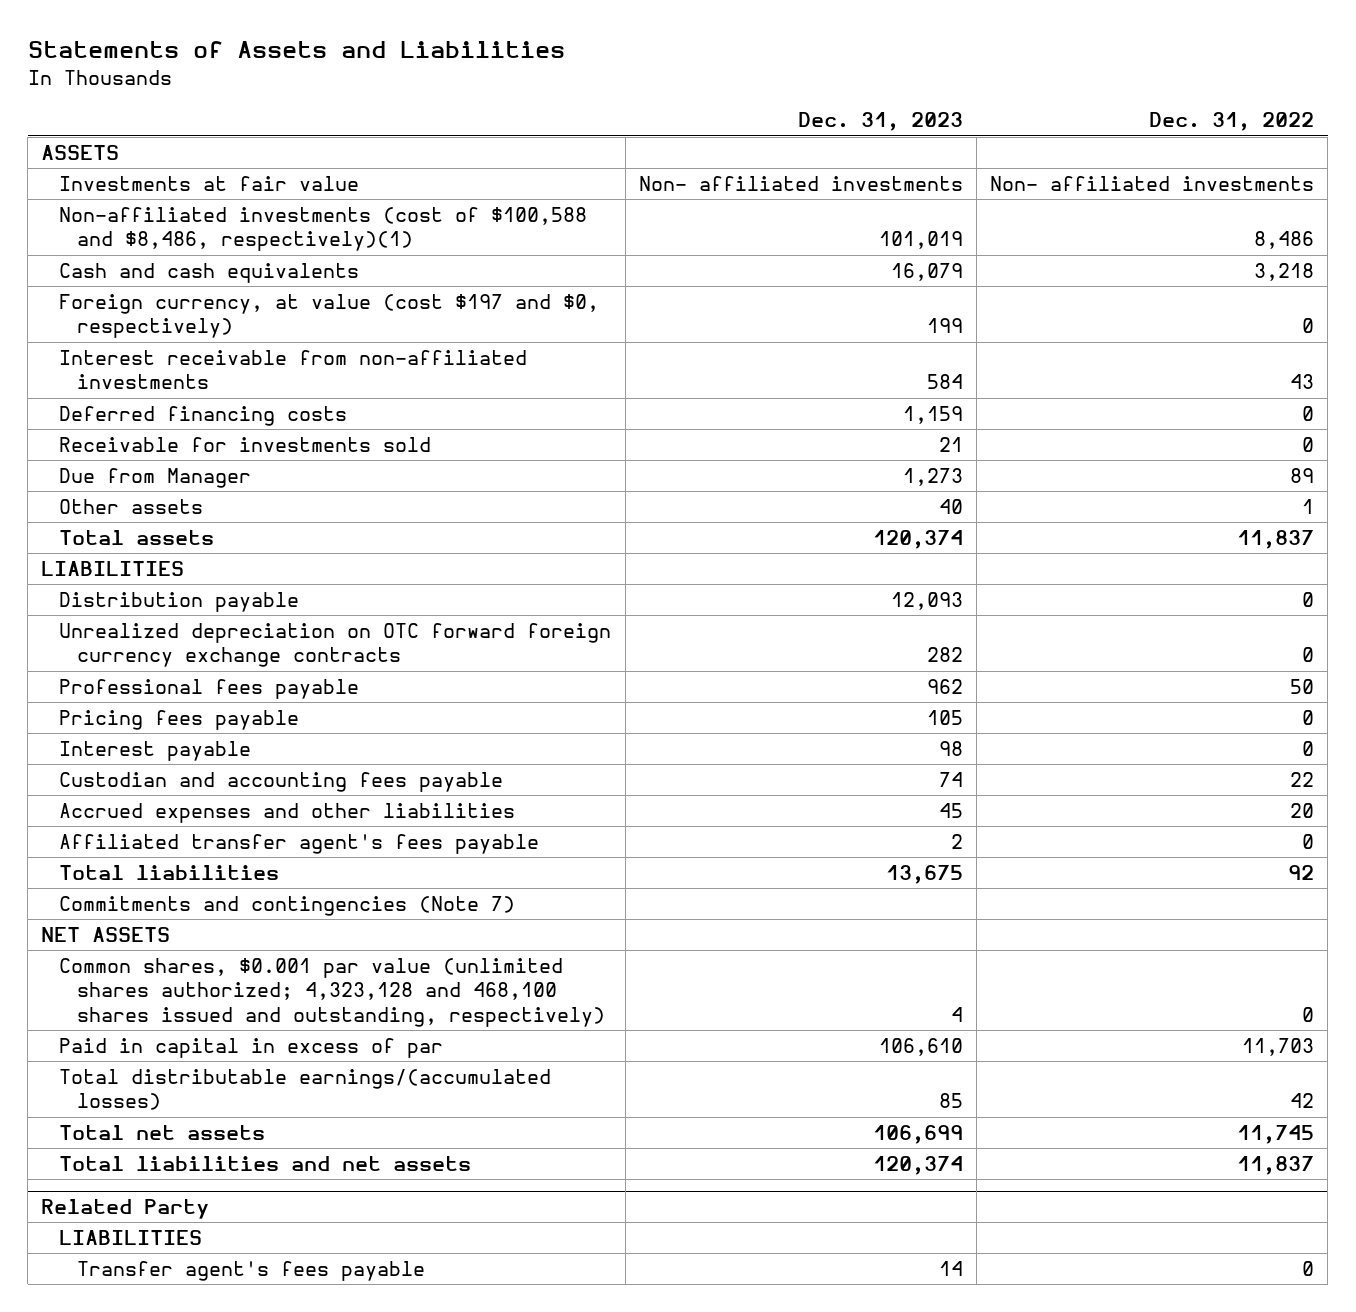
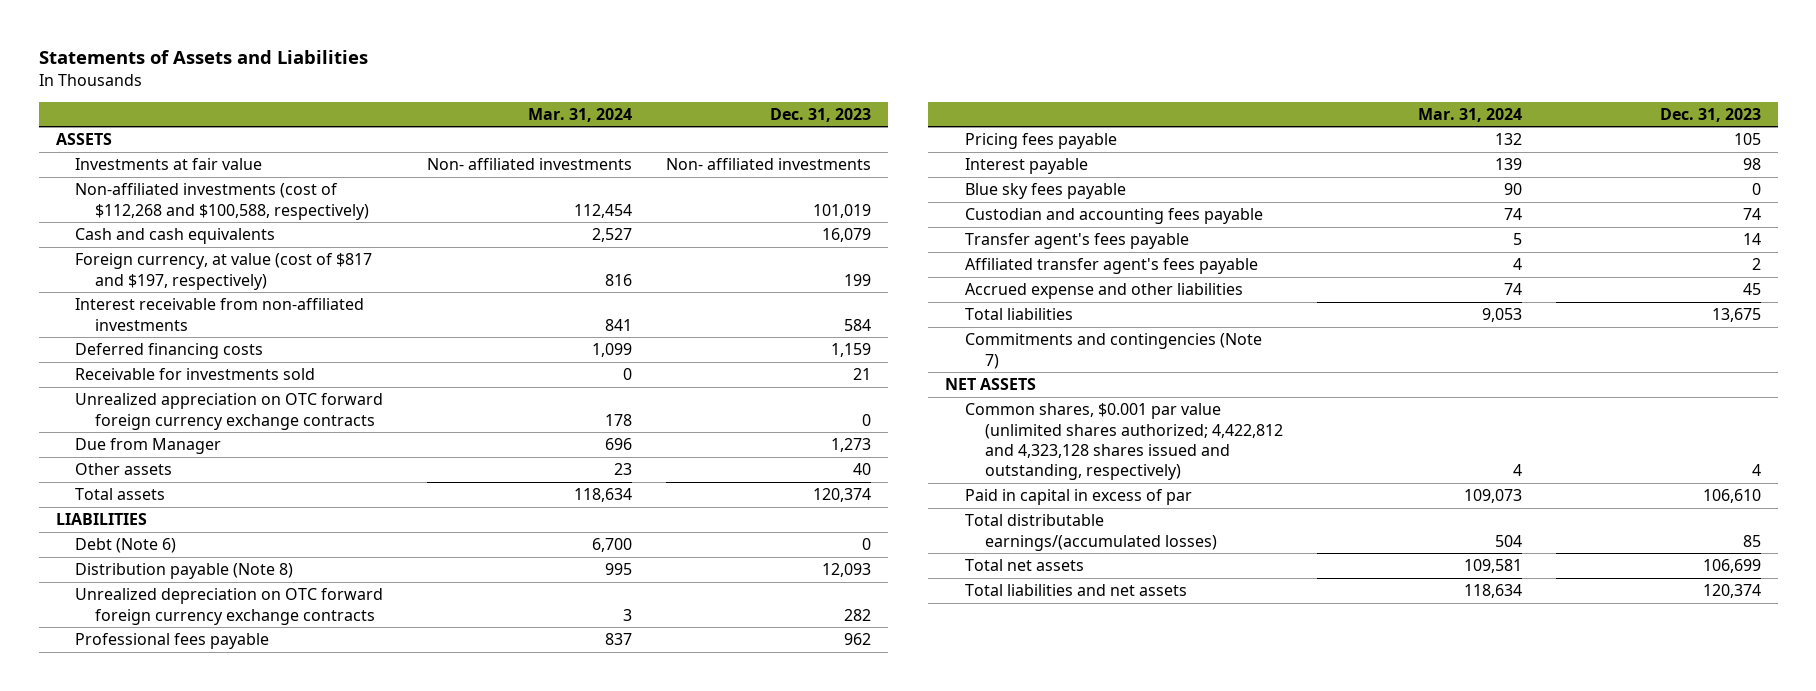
- | Dec. 31, 2023 | Dec. 31, 2022
+ | Mar. 31, 2024 | Dec. 31, 2023
- Non-affiliated investments (cost of $100,588 and $8,486, respectively)(1) | 101,019 | 8,486
+ Non-affiliated investments (cost of $112,268 and $100,588, respectively) | 112,454 | 101,019
- Foreign currency, at value (cost $197 and $0, respectively) | 199 | 0
+ Foreign currency, at value (cost of $817 and $197, respectively) | 816 | 199
+ Unrealized appreciation on OTC forward foreign currency exchange contracts | 178 | 0
- Distribution payable | 12,093 | 0
+ Debt (Note 6) | 6,700 | 0
+ Distribution payable (Note 8) | 995 | 12,093
+ Blue sky fees payable | 90 | 0
- Accrued expenses and other liabilities | 45 | 20
+ Transfer agent's fees payable | 5 | 14
+ Accrued expense and other liabilities | 74 | 45
- Common shares, $0.001 par value (unlimited shares authorized; 4,323,128 and 468,100 shares issued and outstanding, respectively) | 4 | 0
+ Common shares, $0.001 par value (unlimited shares authorized; 4,422,812 and 4,323,128 shares issued and outstanding, respectively) | 4 | 4
- Related Party
- LIABILITIES
- Transfer agent's fees payable | 14 | 0

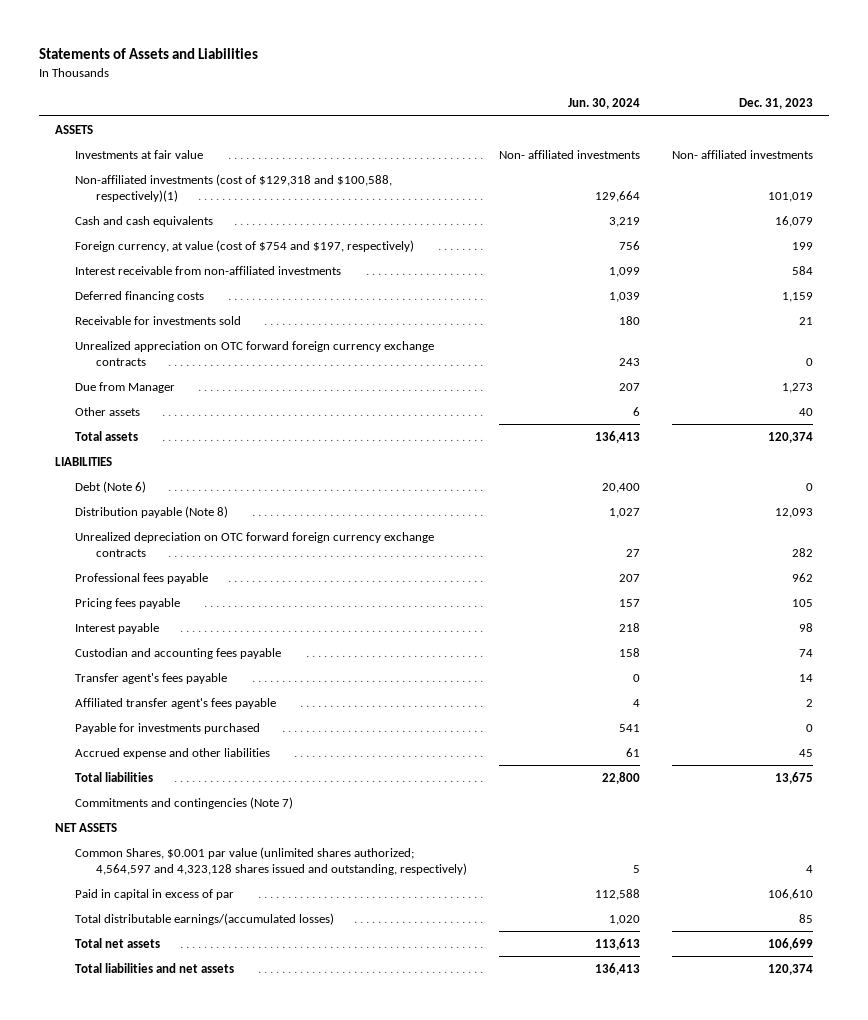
- | Mar. 31, 2024 | Dec. 31, 2023
+ | Jun. 30, 2024 | Dec. 31, 2023
- Non-affiliated investments (cost of $112,268 and $100,588, respectively) | 112,454 | 101,019
+ Non-affiliated investments (cost of $129,318 and $100,588, respectively)(1) | 129,664 | 101,019
- Foreign currency, at value (cost of $817 and $197, respectively) | 816 | 199
+ Foreign currency, at value (cost of $754 and $197, respectively) | 756 | 199
- Blue sky fees payable | 90 | 0
+ Payable for investments purchased | 541 | 0
- Common shares, $0.001 par value (unlimited shares authorized; 4,422,812 and 4,323,128 shares issued and outstanding, respectively) | 4 | 4
+ Common Shares, $0.001 par value (unlimited shares authorized; 4,564,597 and 4,323,128 shares issued and outstanding, respectively) | 5 | 4

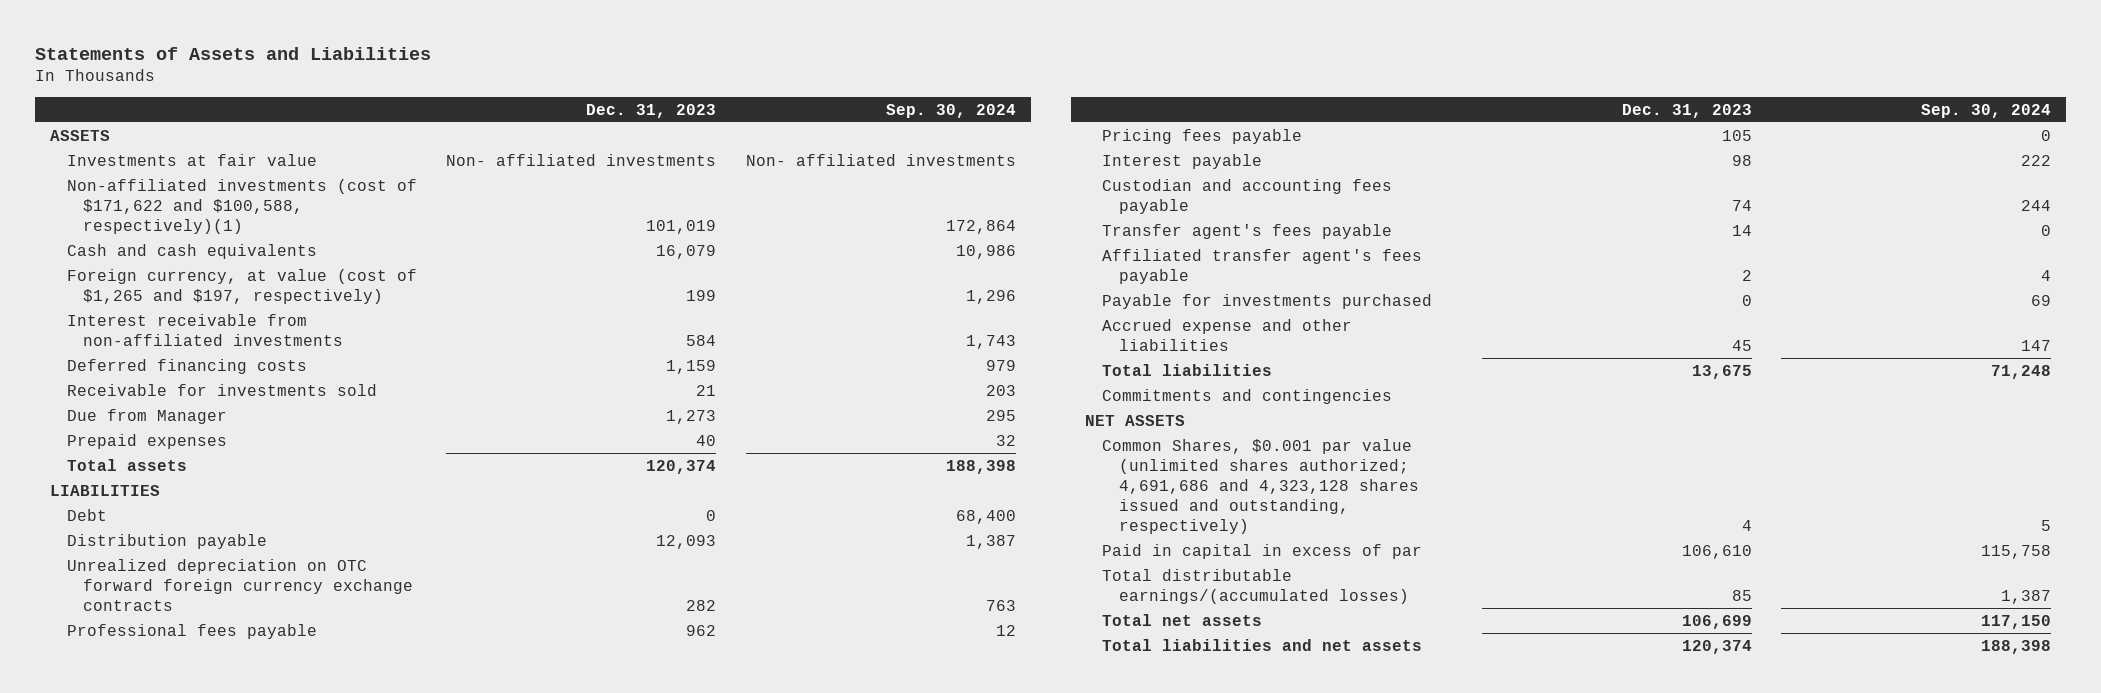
- | Jun. 30, 2024 | Dec. 31, 2023
+ | Dec. 31, 2023 | Sep. 30, 2024
- Non-affiliated investments (cost of $129,318 and $100,588, respectively)(1) | 129,664 | 101,019
+ Non-affiliated investments (cost of $171,622 and $100,588, respectively)(1) | 101,019 | 172,864
- Foreign currency, at value (cost of $754 and $197, respectively) | 756 | 199
+ Foreign currency, at value (cost of $1,265 and $197, respectively) | 199 | 1,296
- Unrealized appreciation on OTC forward foreign currency exchange contracts | 243 | 0
- Other assets | 6 | 40
+ Prepaid expenses | 40 | 32
- Debt (Note 6) | 20,400 | 0
- Distribution payable (Note 8) | 1,027 | 12,093
+ Debt | 0 | 68,400
+ Distribution payable | 12,093 | 1,387
- Commitments and contingencies (Note 7)
+ Commitments and contingencies
- Common Shares, $0.001 par value (unlimited shares authorized; 4,564,597 and 4,323,128 shares issued and outstanding, respectively) | 5 | 4
+ Common Shares, $0.001 par value (unlimited shares authorized; 4,691,686 and 4,323,128 shares issued and outstanding, respectively) | 4 | 5

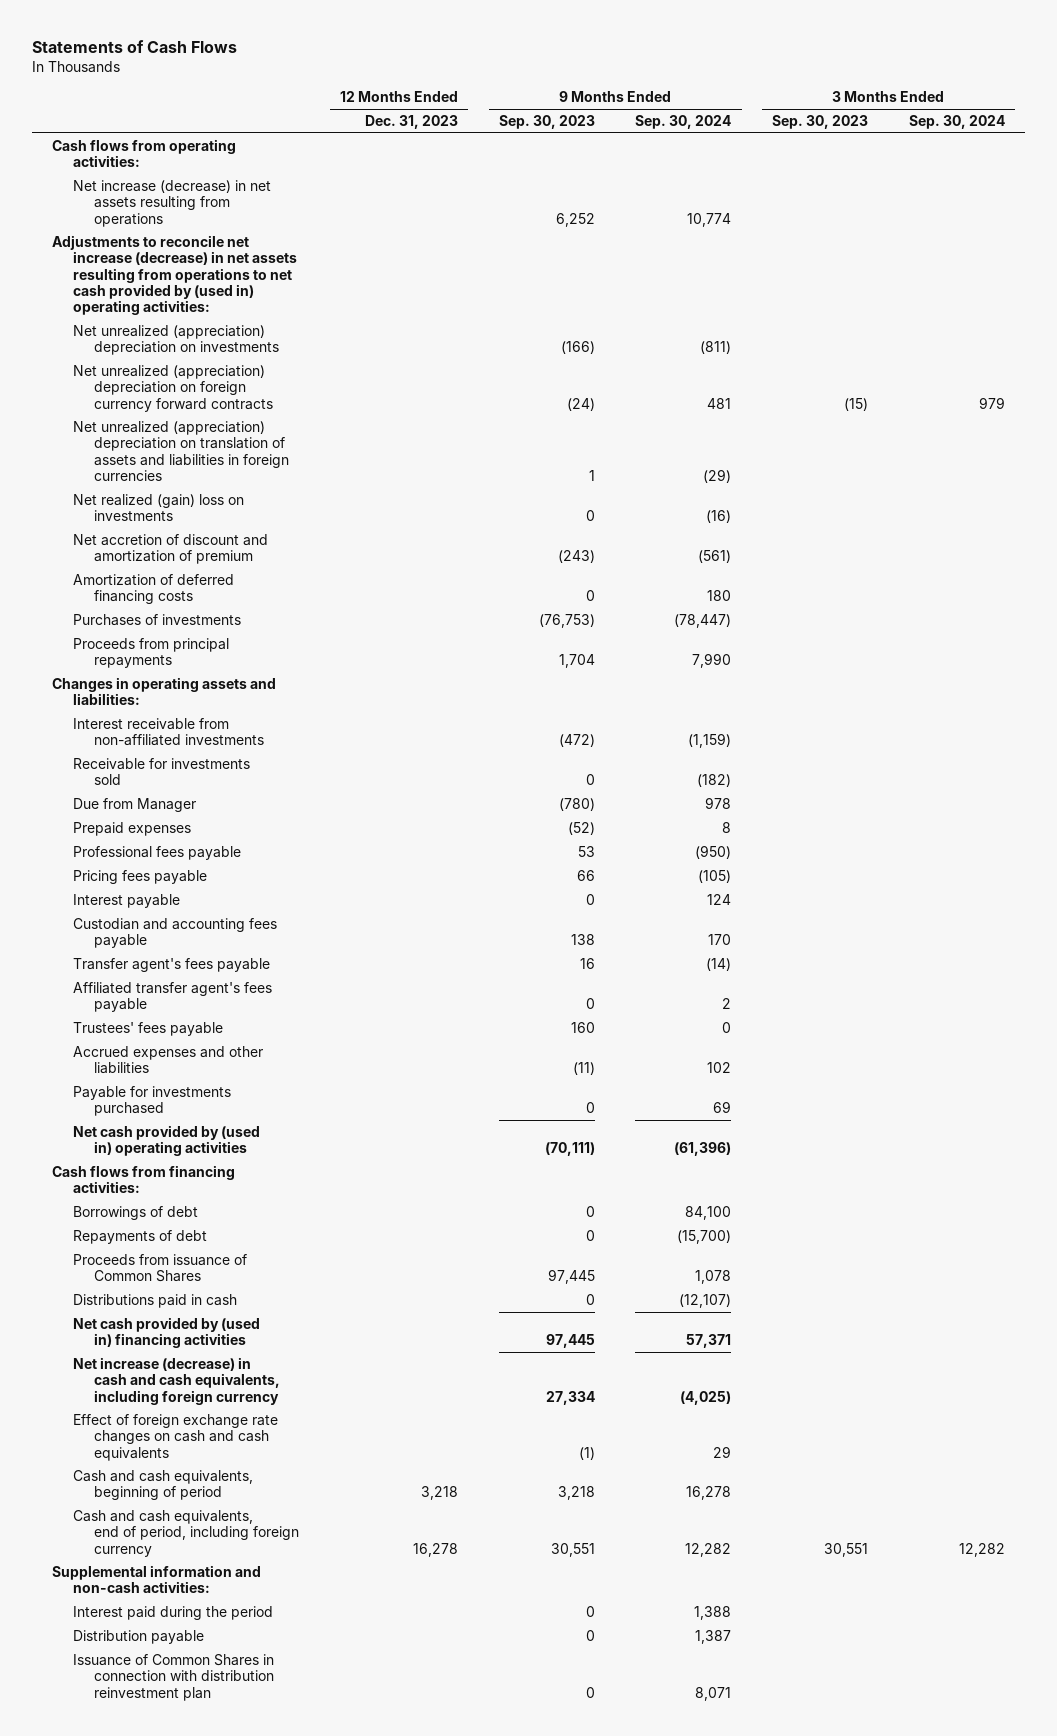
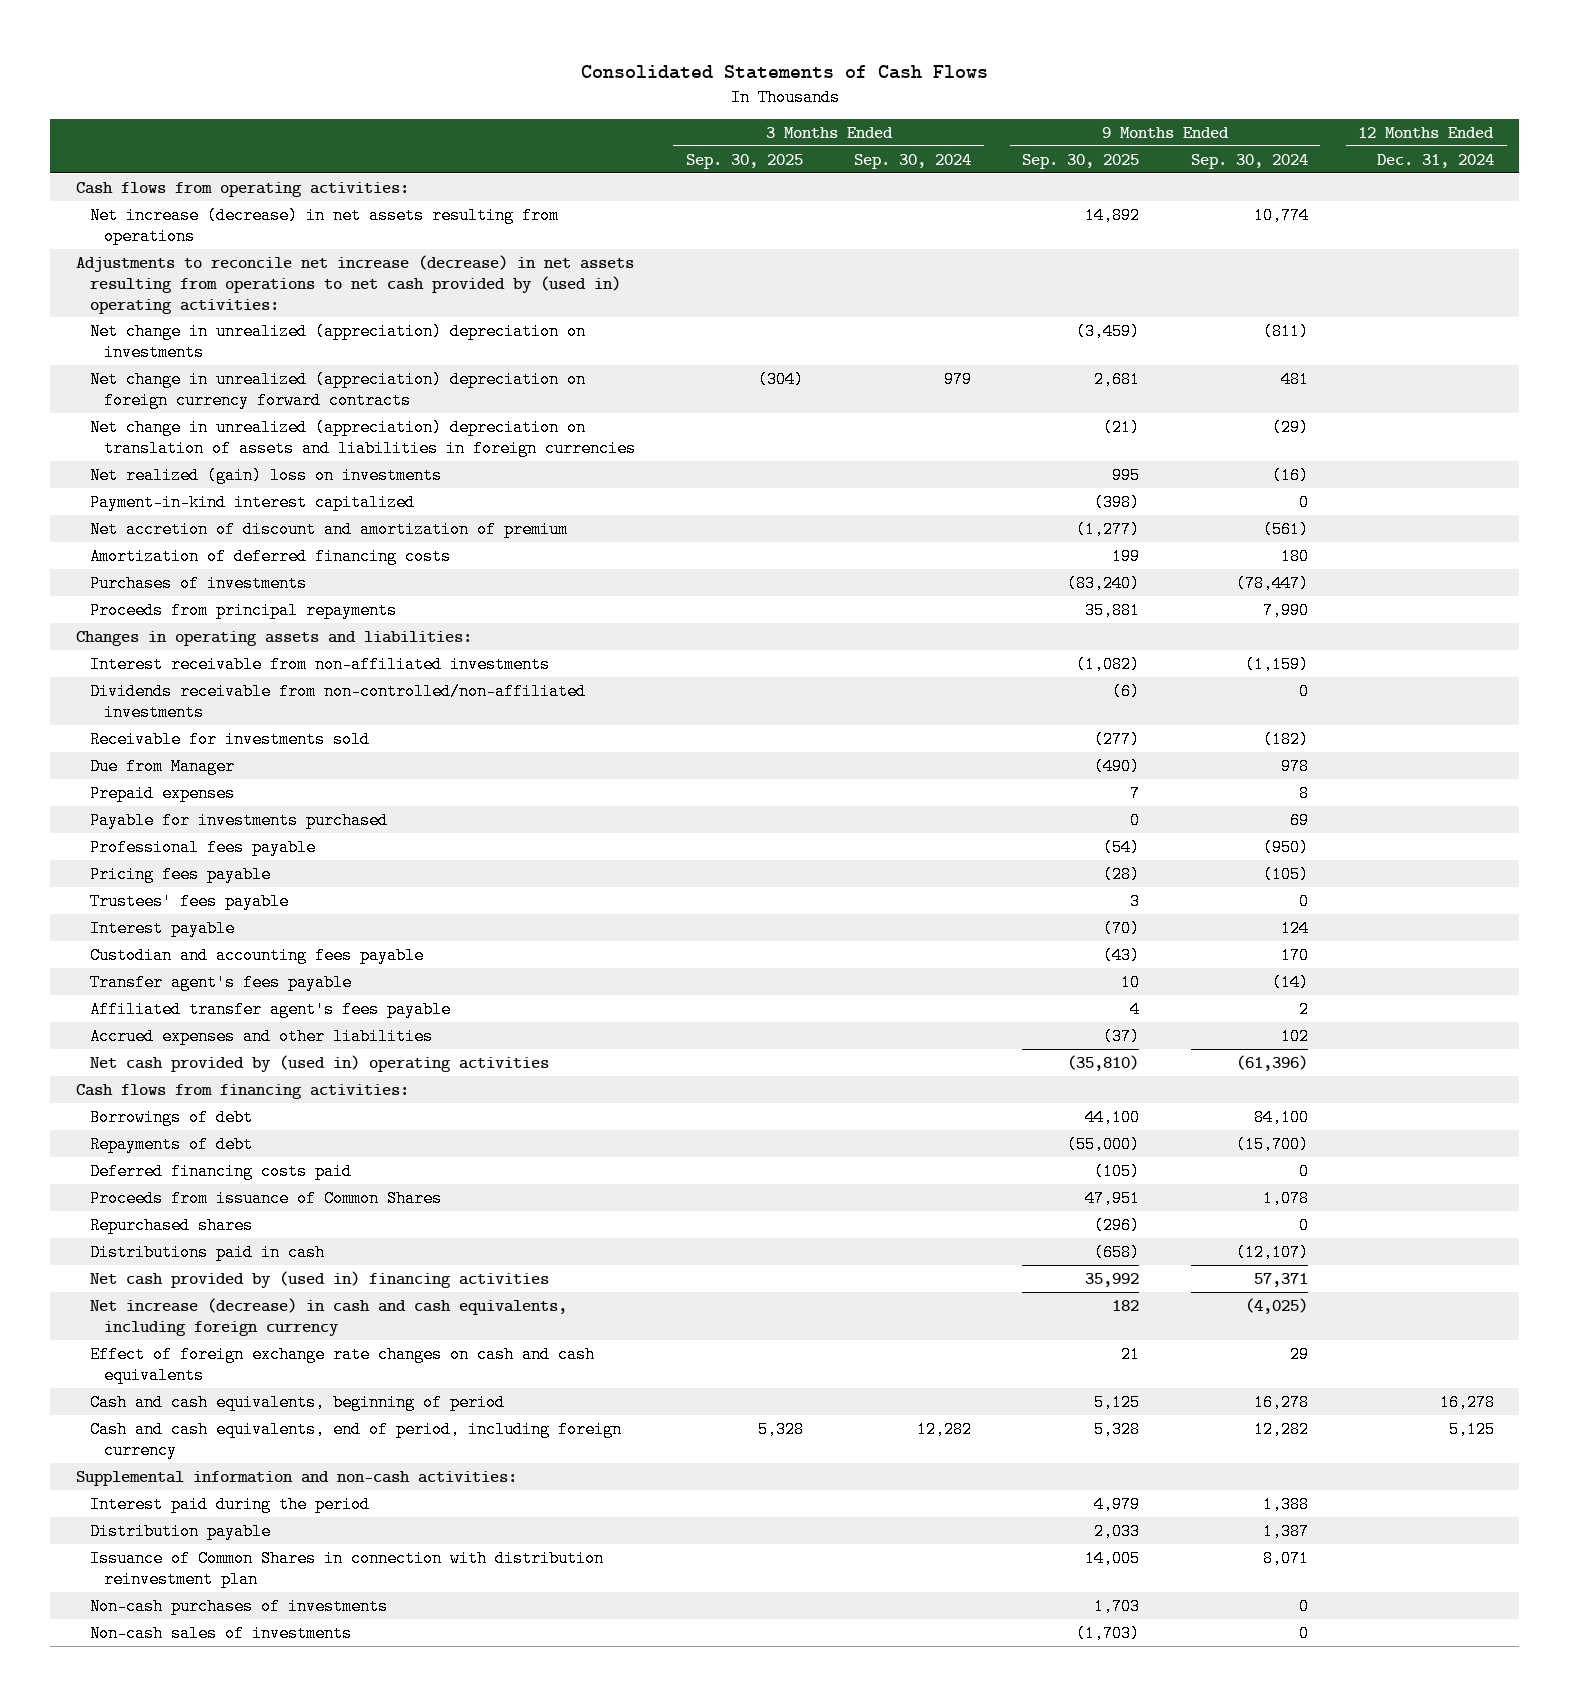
- Statements of Cash Flows
+ Consolidated Statements of Cash Flows
- | 12 Months Ended Dec. 31, 2023 | 9 Months Ended Sep. 30, 2023 | 9 Months Ended Sep. 30, 2024 | 3 Months Ended Sep. 30, 2023 | 3 Months Ended Sep. 30, 2024
+ | 3 Months Ended Sep. 30, 2025 | 3 Months Ended Sep. 30, 2024 | 9 Months Ended Sep. 30, 2025 | 9 Months Ended Sep. 30, 2024 | 12 Months Ended Dec. 31, 2024
- Net unrealized (appreciation) depreciation on investments | | (166) | (811) | |
- Net unrealized (appreciation) depreciation on foreign currency forward contracts | | (24) | 481 | (15) | 979
- Net unrealized (appreciation) depreciation on translation of assets and liabilities in foreign currencies | | 1 | (29) | |
+ Net change in unrealized (appreciation) depreciation on investments | | | (3,459) | (811) |
+ Net change in unrealized (appreciation) depreciation on foreign currency forward contracts | (304) | 979 | 2,681 | 481 |
+ Net change in unrealized (appreciation) depreciation on translation of assets and liabilities in foreign currencies | | | (21) | (29) |
+ Payment-in-kind interest capitalized | | | (398) | 0 |
+ Dividends receivable from non-controlled/non-affiliated investments | | | (6) | 0 |
moved up: Payable for investments purchased | | | 0 | 69 |
moved up: Trustees' fees payable | | | 3 | 0 |
+ Deferred financing costs paid | | | (105) | 0 |
+ Repurchased shares | | | (296) | 0 |
+ Non-cash purchases of investments | | | 1,703 | 0 |
+ Non-cash sales of investments | | | (1,703) | 0 |

